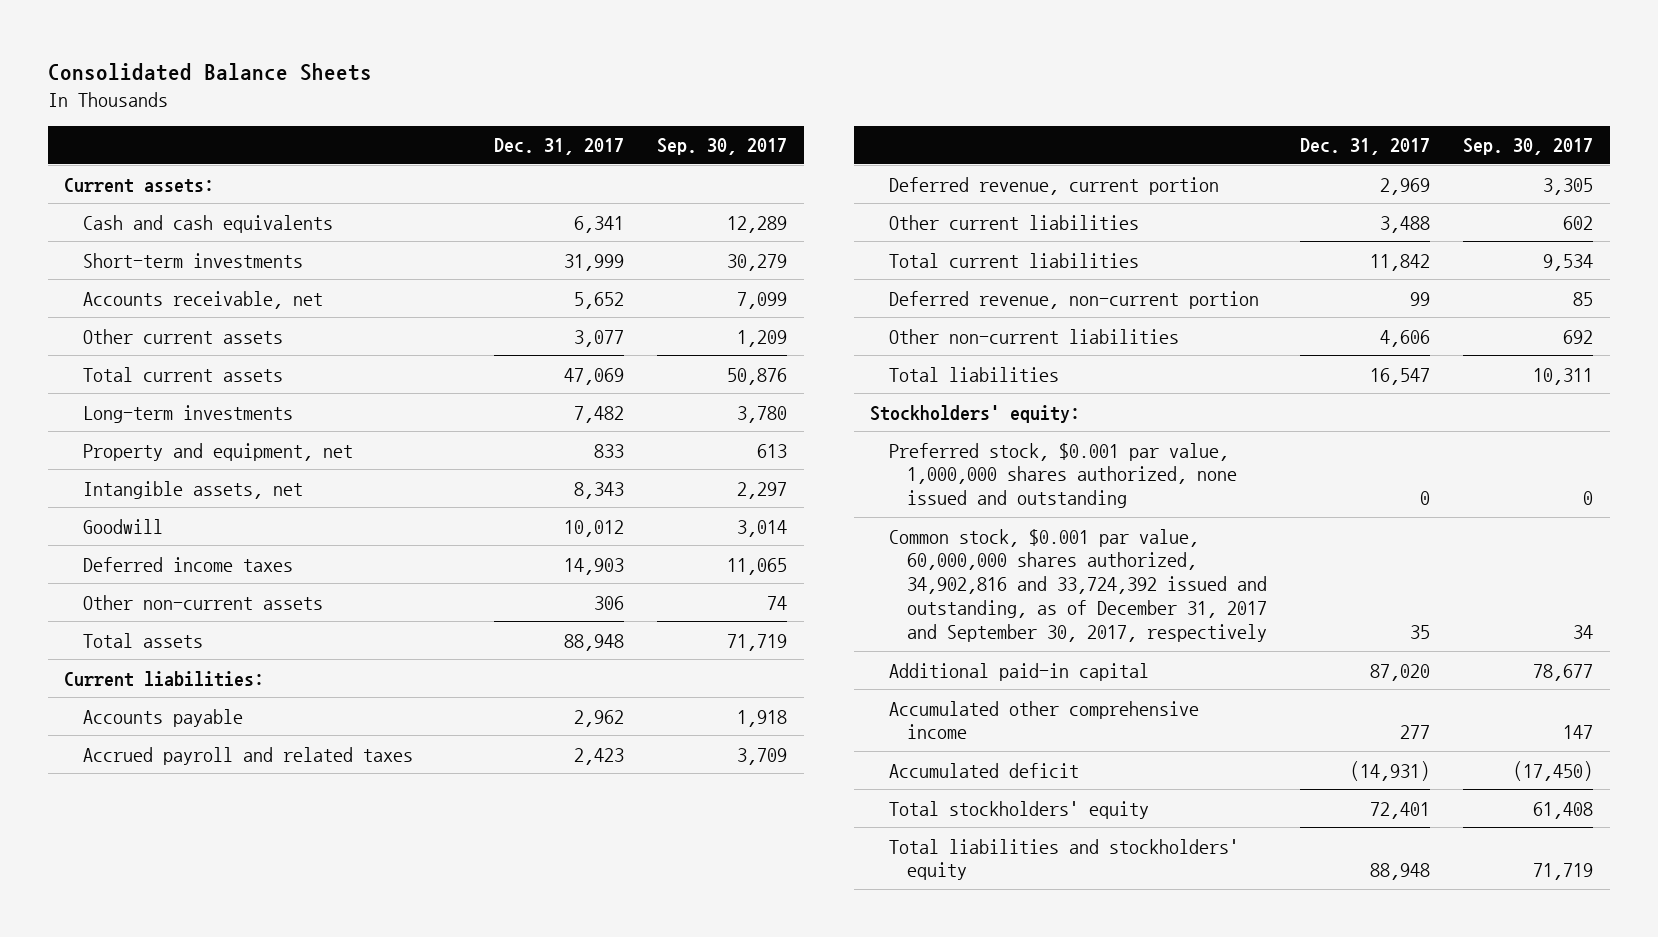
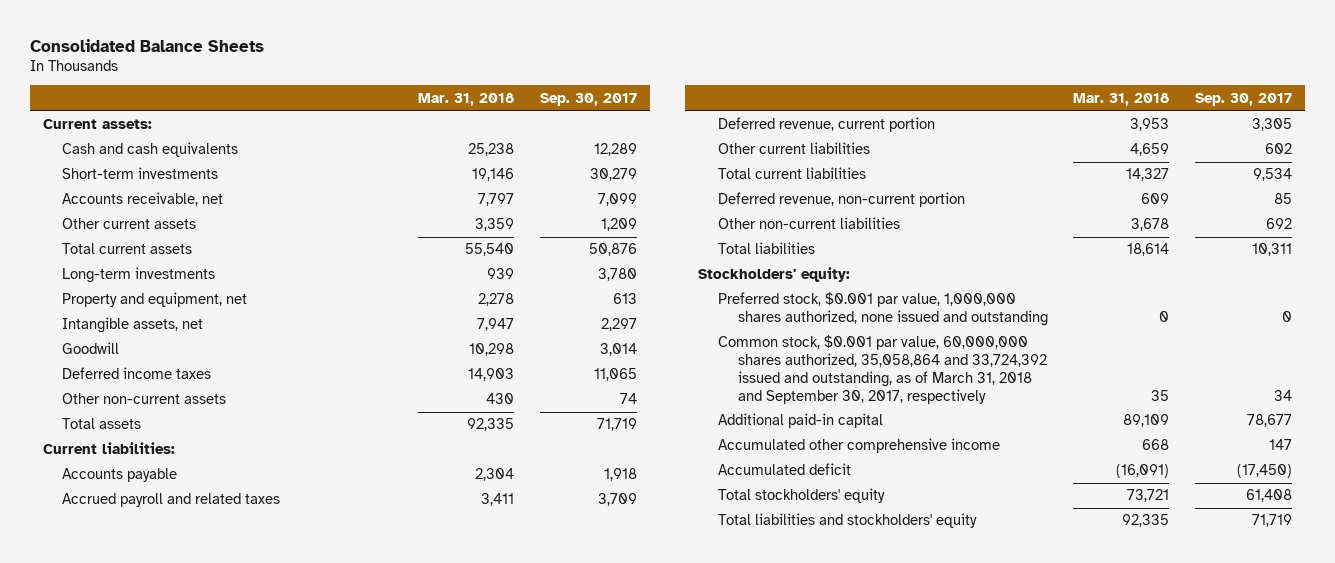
- | Dec. 31, 2017 | Sep. 30, 2017
+ | Mar. 31, 2018 | Sep. 30, 2017
- Common stock, $0.001 par value, 60,000,000 shares authorized, 34,902,816 and 33,724,392 issued and outstanding, as of December 31, 2017 and September 30, 2017, respectively | 35 | 34
+ Common stock, $0.001 par value, 60,000,000 shares authorized, 35,058,864 and 33,724,392 issued and outstanding, as of March 31, 2018 and September 30, 2017, respectively | 35 | 34

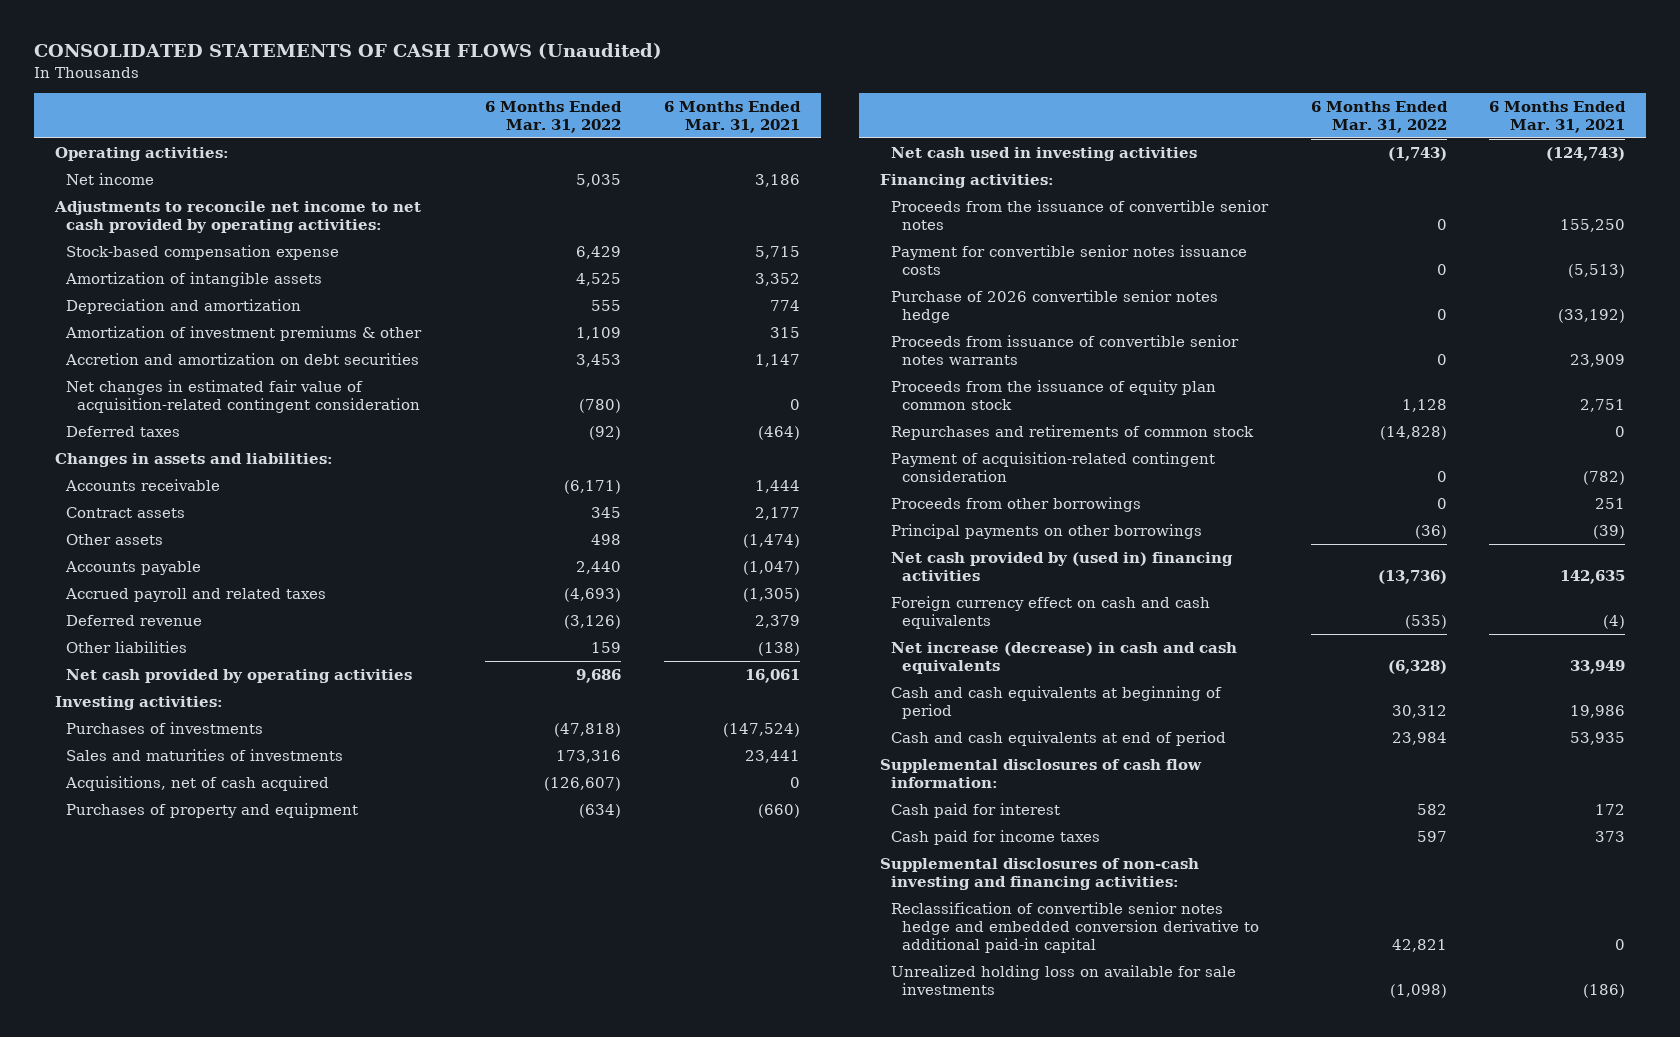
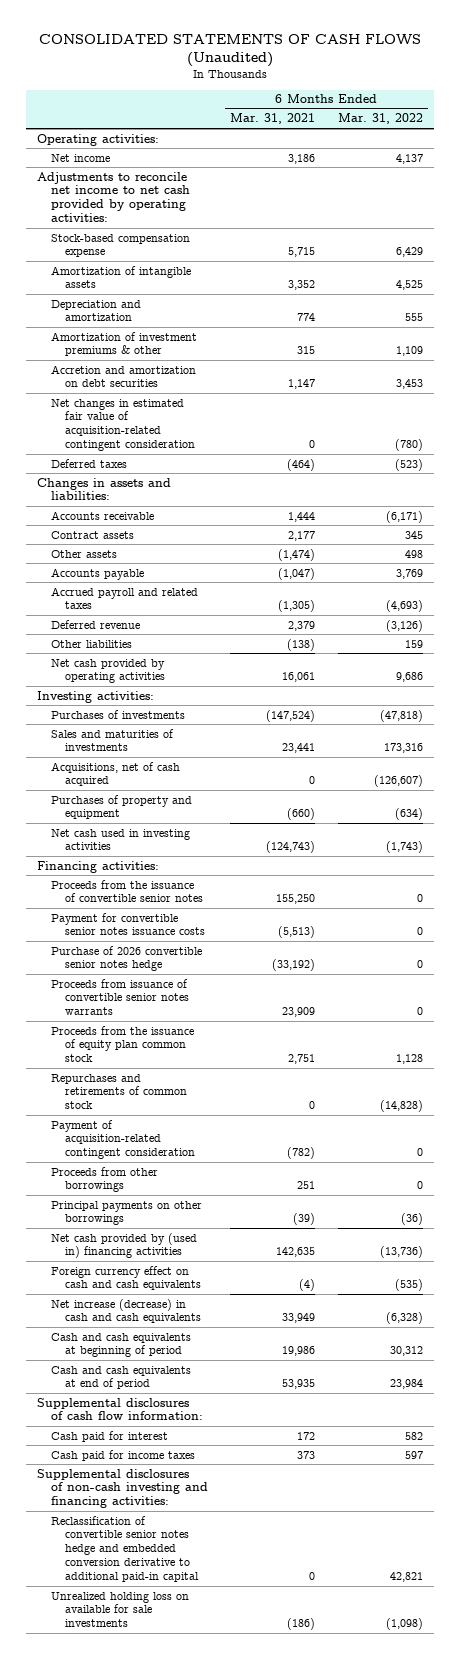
- | 6 Months Ended Mar. 31, 2022 | 6 Months Ended Mar. 31, 2021
+ | 6 Months Ended Mar. 31, 2021 | 6 Months Ended Mar. 31, 2022
- Net income | 5,035 | 3,186
+ Net income | 3,186 | 4,137
- Deferred taxes | (92) | (464)
+ Deferred taxes | (464) | (523)
- Accounts payable | 2,440 | (1,047)
+ Accounts payable | (1,047) | 3,769

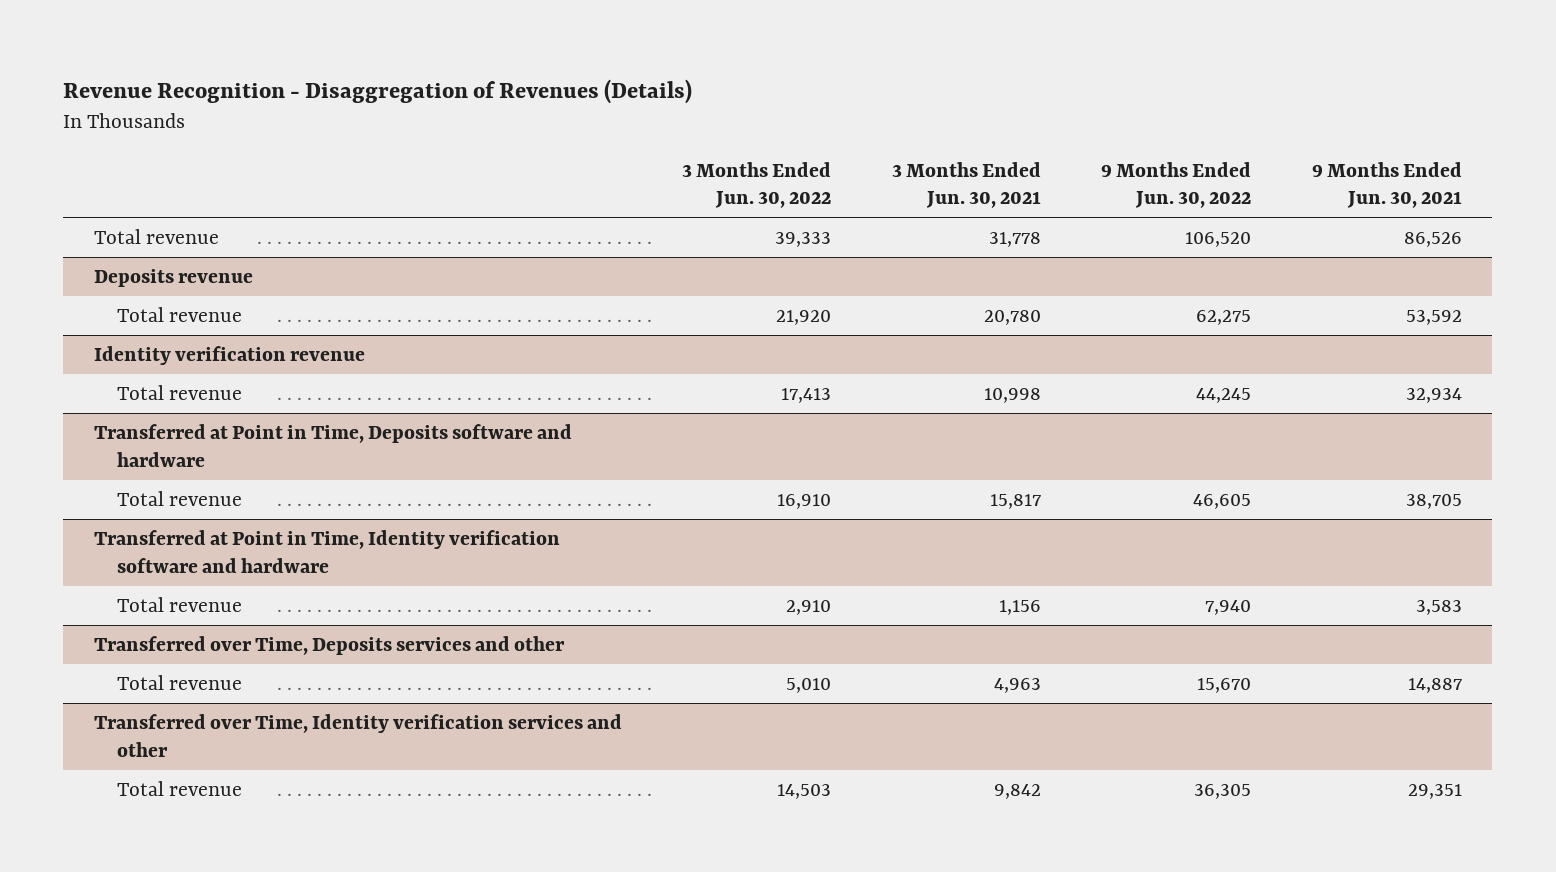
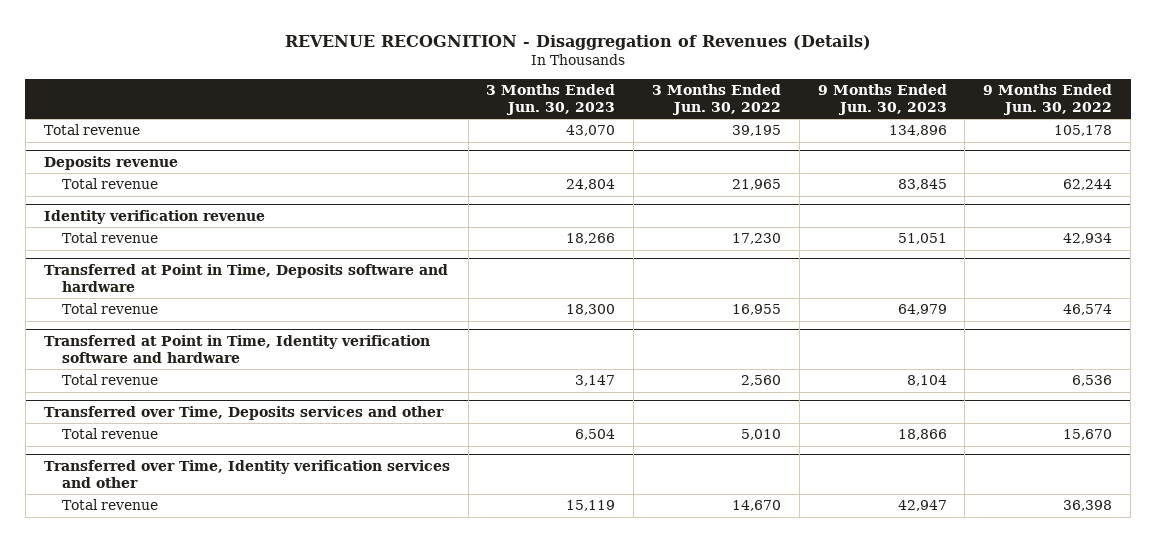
- Revenue Recognition - Disaggregation of Revenues (Details)
+ REVENUE RECOGNITION - Disaggregation of Revenues (Details)
- | 3 Months Ended Jun. 30, 2022 | 3 Months Ended Jun. 30, 2021 | 9 Months Ended Jun. 30, 2022 | 9 Months Ended Jun. 30, 2021
+ | 3 Months Ended Jun. 30, 2023 | 3 Months Ended Jun. 30, 2022 | 9 Months Ended Jun. 30, 2023 | 9 Months Ended Jun. 30, 2022
- Total revenue | 39,333 | 31,778 | 106,520 | 86,526
+ Total revenue | 43,070 | 39,195 | 134,896 | 105,178
@ Deposits revenue
- Total revenue | 21,920 | 20,780 | 62,275 | 53,592
+ Total revenue | 24,804 | 21,965 | 83,845 | 62,244
@ Identity verification revenue
- Total revenue | 17,413 | 10,998 | 44,245 | 32,934
+ Total revenue | 18,266 | 17,230 | 51,051 | 42,934
@ Transferred at Point in Time, Deposits software and hardware
- Total revenue | 16,910 | 15,817 | 46,605 | 38,705
+ Total revenue | 18,300 | 16,955 | 64,979 | 46,574
@ Transferred at Point in Time, Identity verification software and hardware
- Total revenue | 2,910 | 1,156 | 7,940 | 3,583
+ Total revenue | 3,147 | 2,560 | 8,104 | 6,536
@ Transferred over Time, Identity verification services and other
- Total revenue | 14,503 | 9,842 | 36,305 | 29,351
+ Total revenue | 15,119 | 14,670 | 42,947 | 36,398

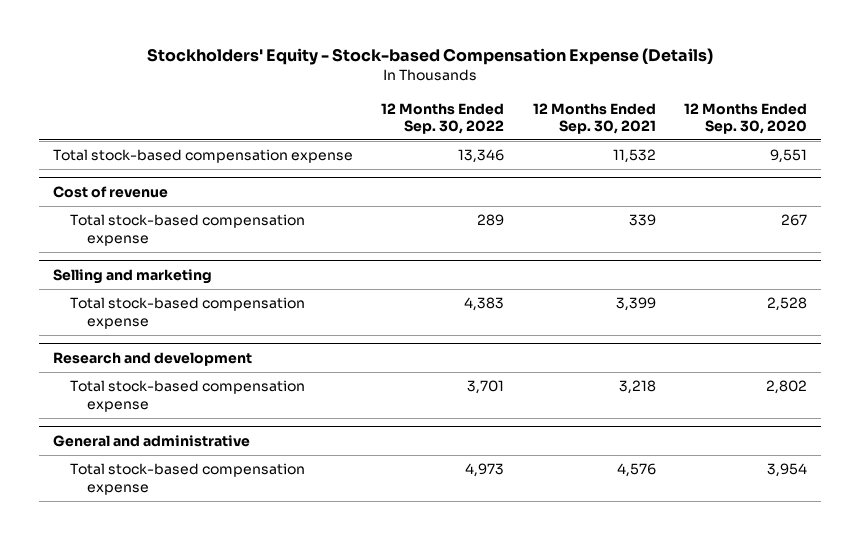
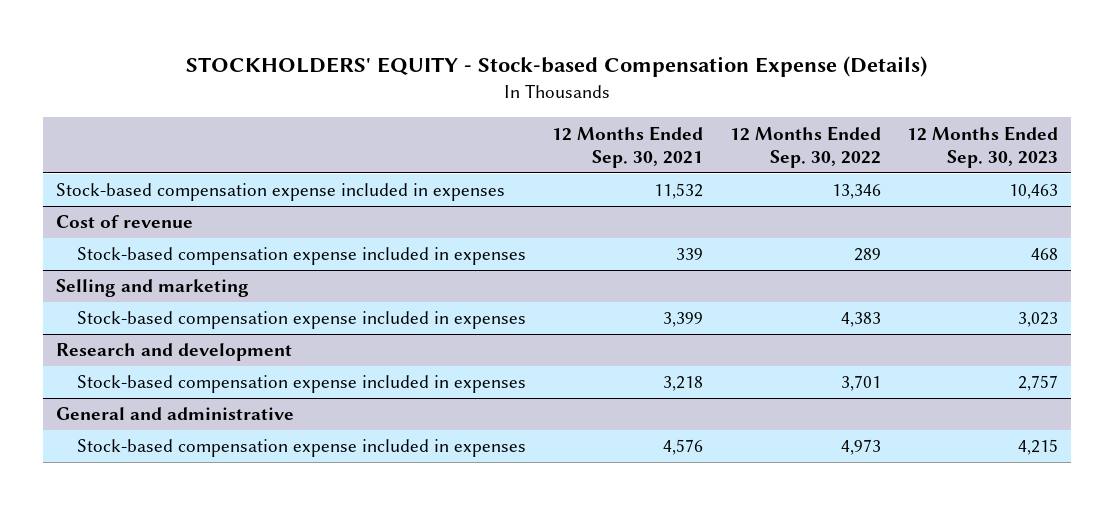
- Stockholders' Equity - Stock-based Compensation Expense (Details)
+ STOCKHOLDERS' EQUITY - Stock-based Compensation Expense (Details)
- | 12 Months Ended Sep. 30, 2022 | 12 Months Ended Sep. 30, 2021 | 12 Months Ended Sep. 30, 2020
+ | 12 Months Ended Sep. 30, 2021 | 12 Months Ended Sep. 30, 2022 | 12 Months Ended Sep. 30, 2023
- Total stock-based compensation expense | 13,346 | 11,532 | 9,551
+ Stock-based compensation expense included in expenses | 11,532 | 13,346 | 10,463
@ Cost of revenue
- Total stock-based compensation expense | 289 | 339 | 267
+ Stock-based compensation expense included in expenses | 339 | 289 | 468
@ Selling and marketing
- Total stock-based compensation expense | 4,383 | 3,399 | 2,528
+ Stock-based compensation expense included in expenses | 3,399 | 4,383 | 3,023
@ Research and development
- Total stock-based compensation expense | 3,701 | 3,218 | 2,802
+ Stock-based compensation expense included in expenses | 3,218 | 3,701 | 2,757
@ General and administrative
- Total stock-based compensation expense | 4,973 | 4,576 | 3,954
+ Stock-based compensation expense included in expenses | 4,576 | 4,973 | 4,215

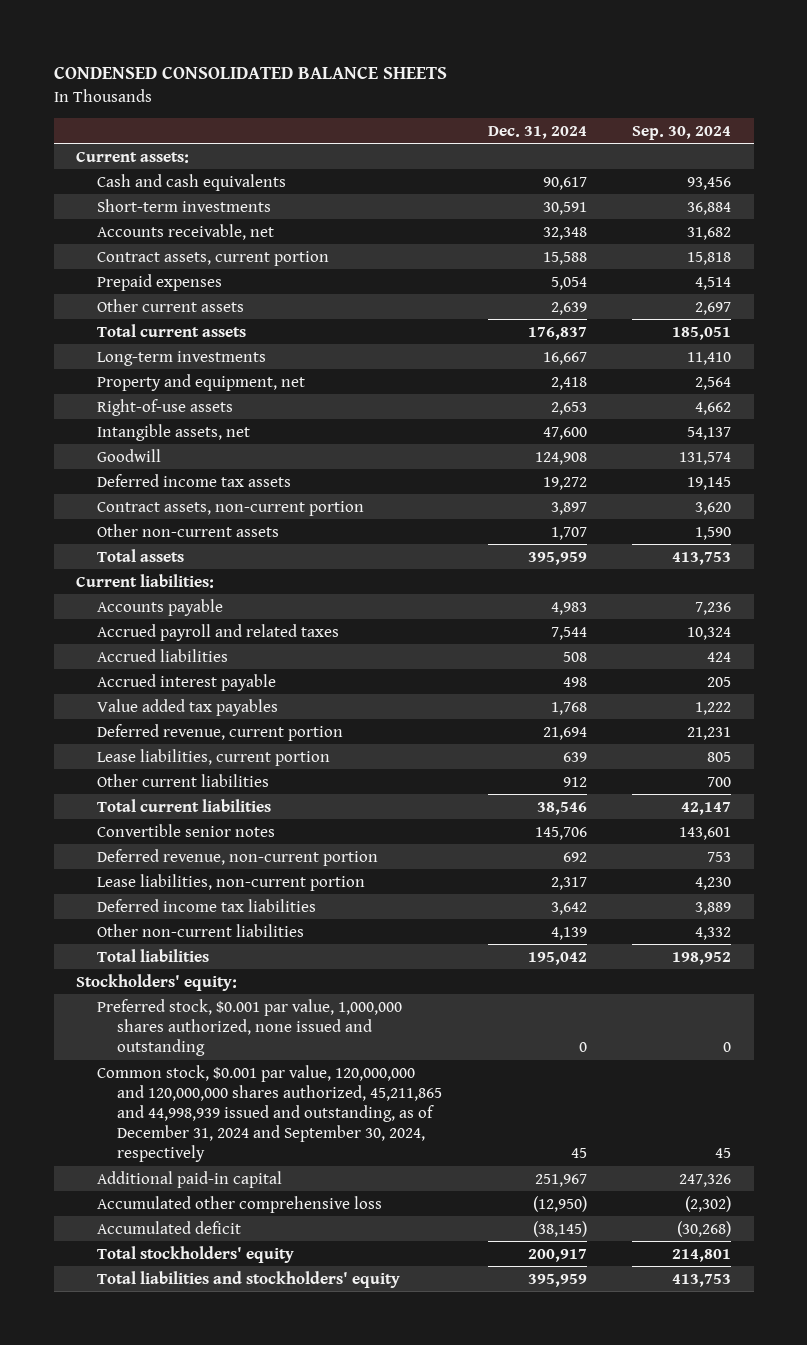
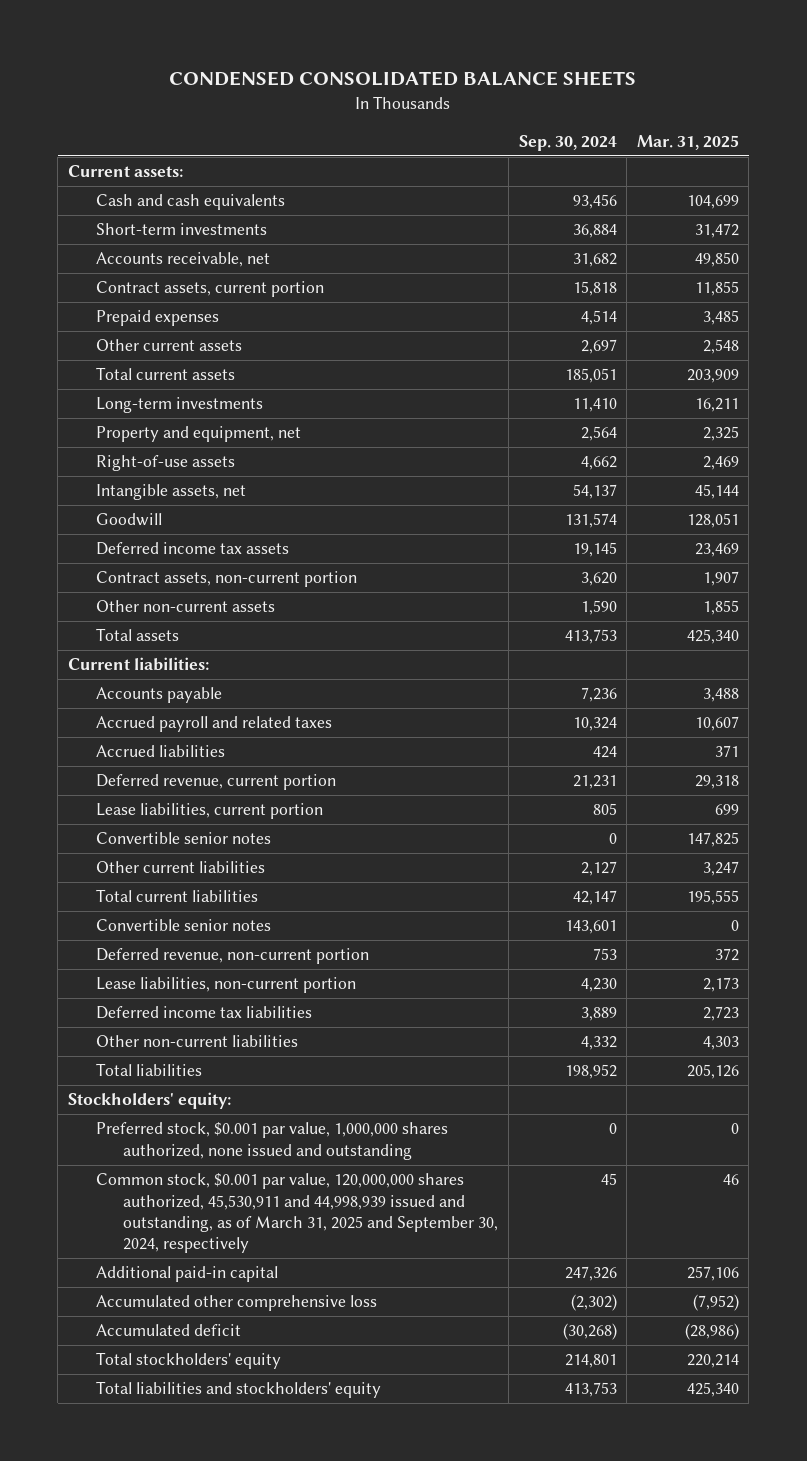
- | Dec. 31, 2024 | Sep. 30, 2024
+ | Sep. 30, 2024 | Mar. 31, 2025
- Accrued interest payable | 498 | 205
- Value added tax payables | 1,768 | 1,222
- Other current liabilities | 912 | 700
+ Convertible senior notes | 0 | 147,825
+ Other current liabilities | 2,127 | 3,247
- Common stock, $0.001 par value, 120,000,000 and 120,000,000 shares authorized, 45,211,865 and 44,998,939 issued and outstanding, as of December 31, 2024 and September 30, 2024, respectively | 45 | 45
+ Common stock, $0.001 par value, 120,000,000 shares authorized, 45,530,911 and 44,998,939 issued and outstanding, as of March 31, 2025 and September 30, 2024, respectively | 45 | 46

